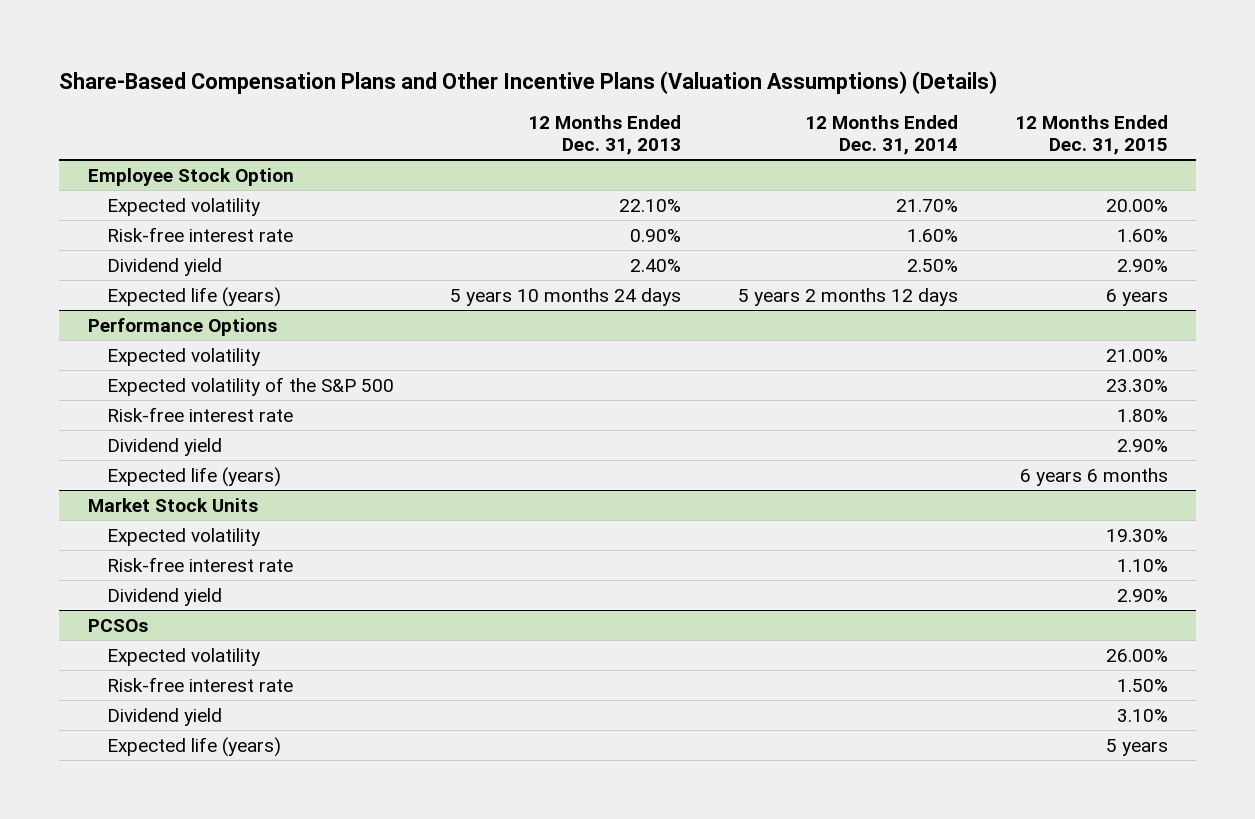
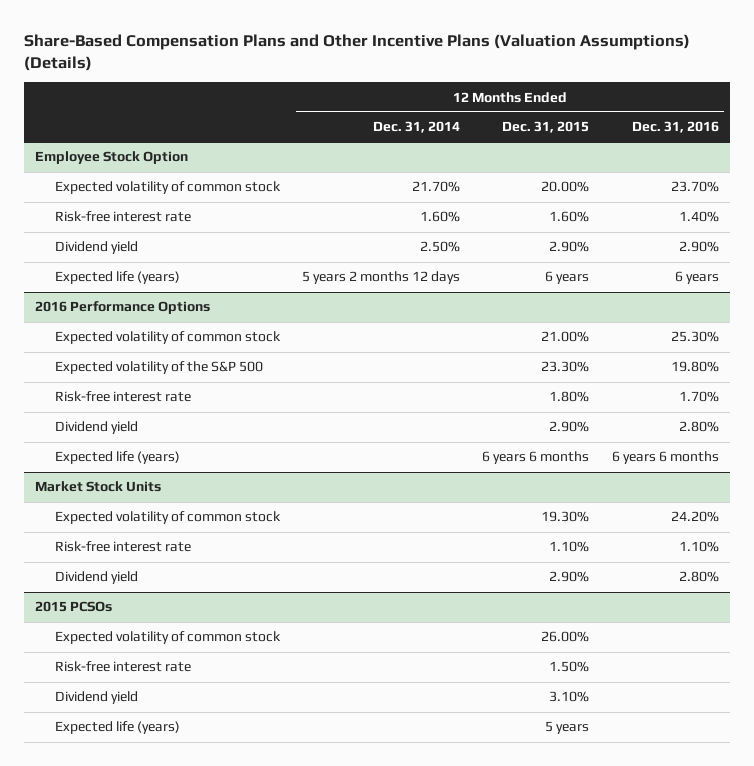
- | 12 Months Ended Dec. 31, 2013 | 12 Months Ended Dec. 31, 2014 | 12 Months Ended Dec. 31, 2015
+ | 12 Months Ended Dec. 31, 2014 | 12 Months Ended Dec. 31, 2015 | 12 Months Ended Dec. 31, 2016
@ Employee Stock Option
- Expected volatility | 22.10% | 21.70% | 20.00%
+ Expected volatility of common stock | 21.70% | 20.00% | 23.70%
- Performance Options
- Expected volatility | | | 21.00%
+ 2016 Performance Options
+ Expected volatility of common stock | | 21.00% | 25.30%
@ Market Stock Units
- Expected volatility | | | 19.30%
+ Expected volatility of common stock | | 19.30% | 24.20%
- PCSOs
- Expected volatility | | | 26.00%
+ 2015 PCSOs
+ Expected volatility of common stock | | 26.00% |

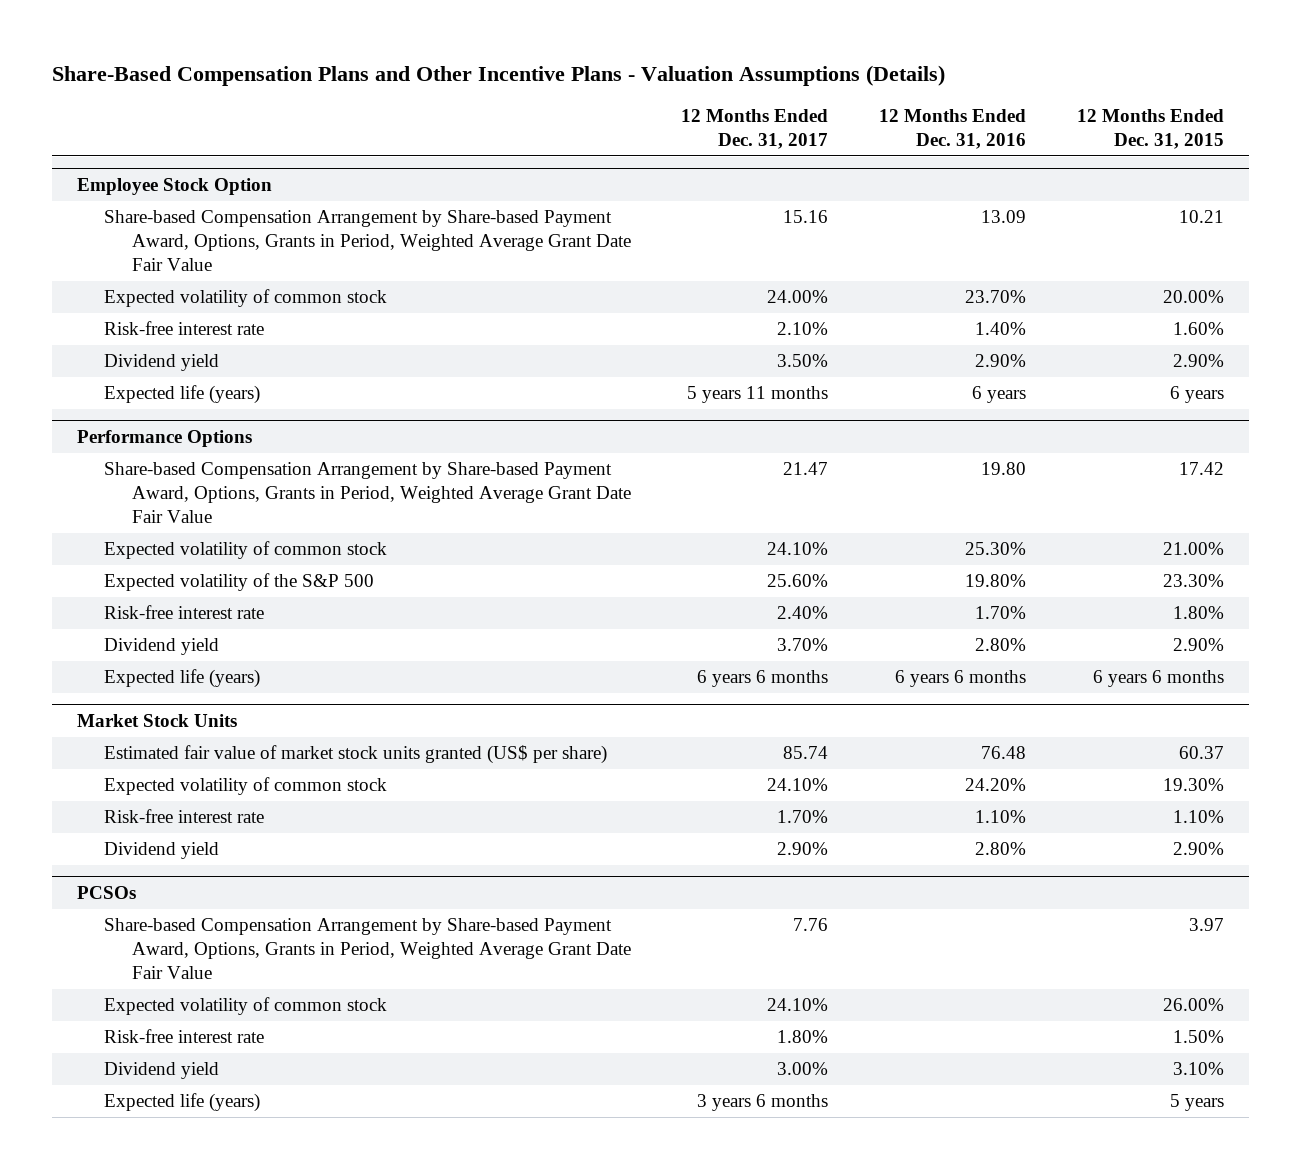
- Share-Based Compensation Plans and Other Incentive Plans (Valuation Assumptions) (Details)
+ Share-Based Compensation Plans and Other Incentive Plans - Valuation Assumptions (Details)
- | 12 Months Ended Dec. 31, 2014 | 12 Months Ended Dec. 31, 2015 | 12 Months Ended Dec. 31, 2016
+ | 12 Months Ended Dec. 31, 2017 | 12 Months Ended Dec. 31, 2016 | 12 Months Ended Dec. 31, 2015
@ Employee Stock Option
+ Share-based Compensation Arrangement by Share-based Payment Award, Options, Grants in Period, Weighted Average Grant Date Fair Value | 15.16 | 13.09 | 10.21
- 2016 Performance Options
+ Performance Options
+ Share-based Compensation Arrangement by Share-based Payment Award, Options, Grants in Period, Weighted Average Grant Date Fair Value | 21.47 | 19.80 | 17.42
@ Market Stock Units
+ Estimated fair value of market stock units granted (US$ per share) | 85.74 | 76.48 | 60.37
- 2015 PCSOs
+ PCSOs
+ Share-based Compensation Arrangement by Share-based Payment Award, Options, Grants in Period, Weighted Average Grant Date Fair Value | 7.76 | | 3.97

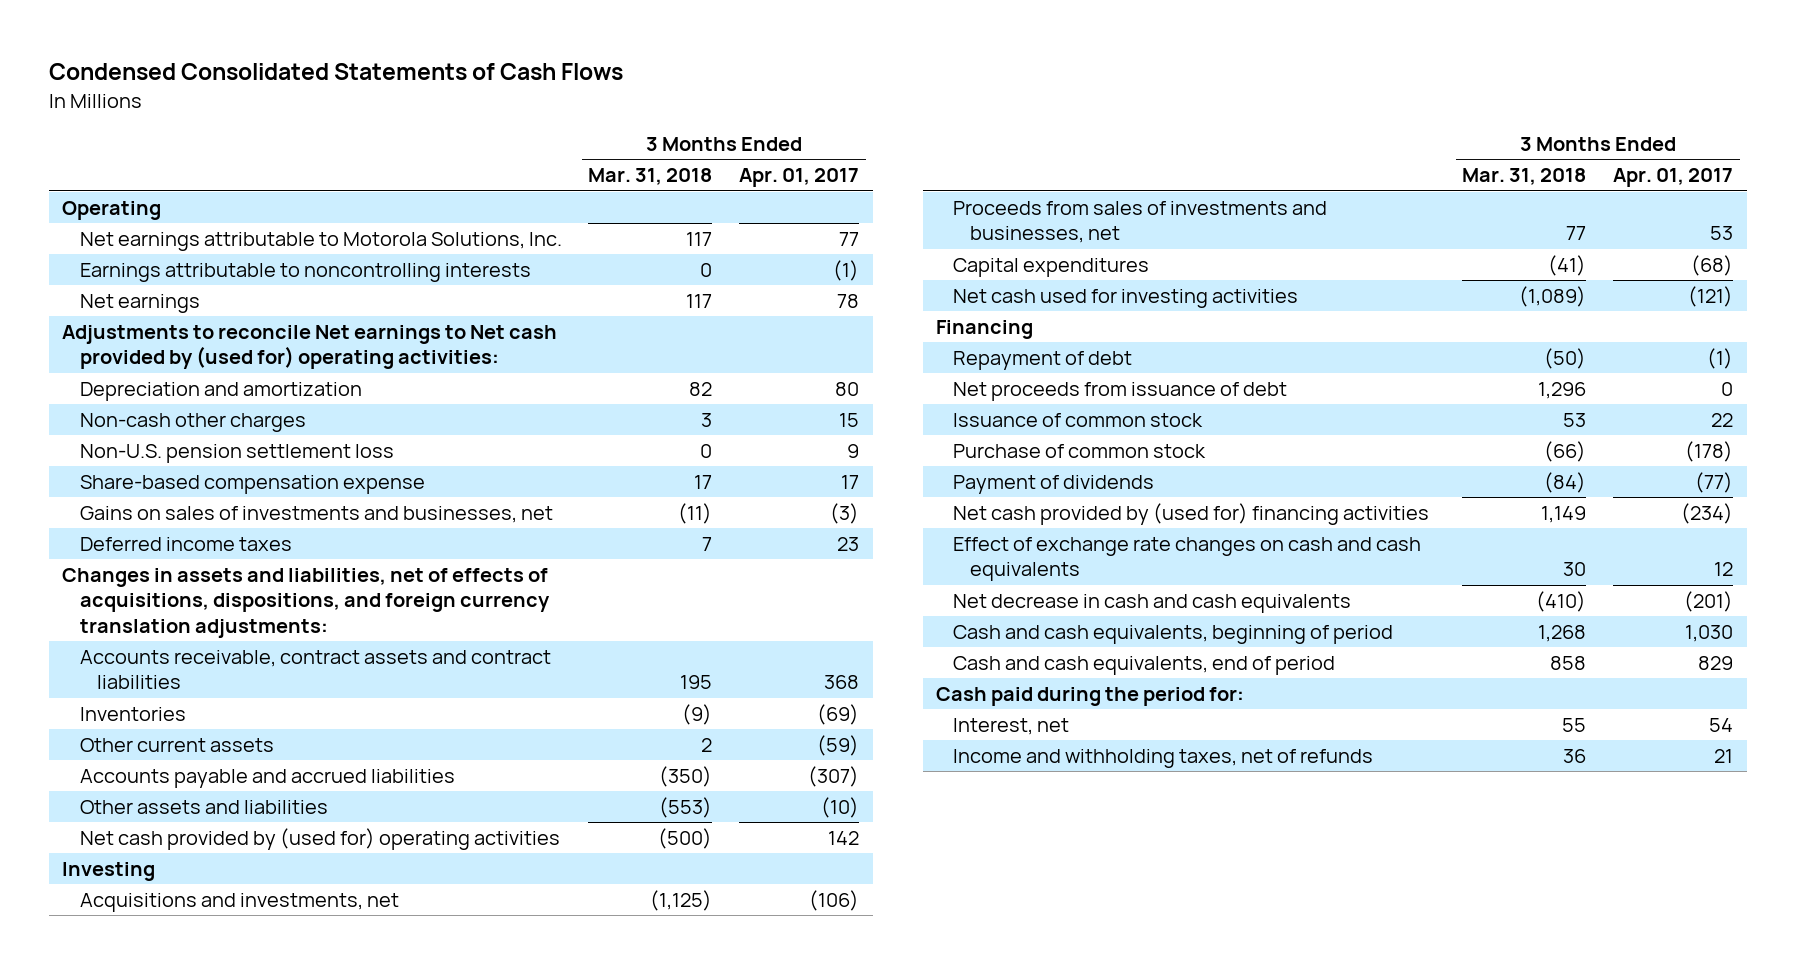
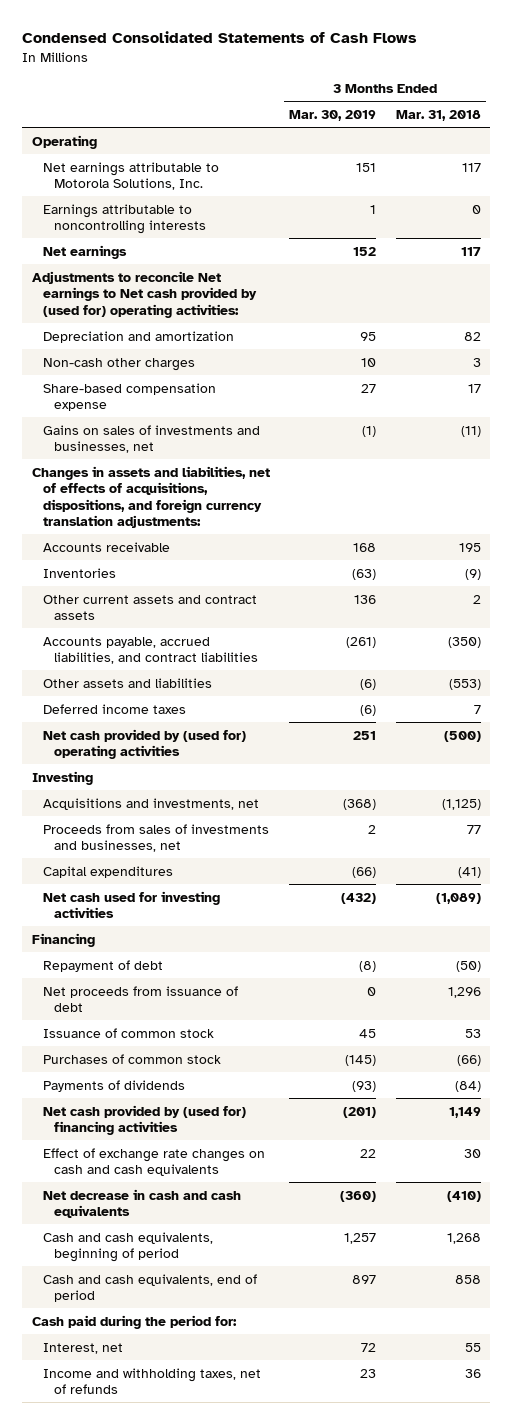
- | 3 Months Ended Mar. 31, 2018 | 3 Months Ended Apr. 01, 2017
+ | 3 Months Ended Mar. 30, 2019 | 3 Months Ended Mar. 31, 2018
- Non-U.S. pension settlement loss | 0 | 9
- Accounts receivable, contract assets and contract liabilities | 195 | 368
+ Accounts receivable | 168 | 195
- Other current assets | 2 | (59)
- Accounts payable and accrued liabilities | (350) | (307)
+ Other current assets and contract assets | 136 | 2
+ Accounts payable, accrued liabilities, and contract liabilities | (261) | (350)
moved down: Deferred income taxes | (6) | 7
- Purchase of common stock | (66) | (178)
- Payment of dividends | (84) | (77)
+ Purchases of common stock | (145) | (66)
+ Payments of dividends | (93) | (84)

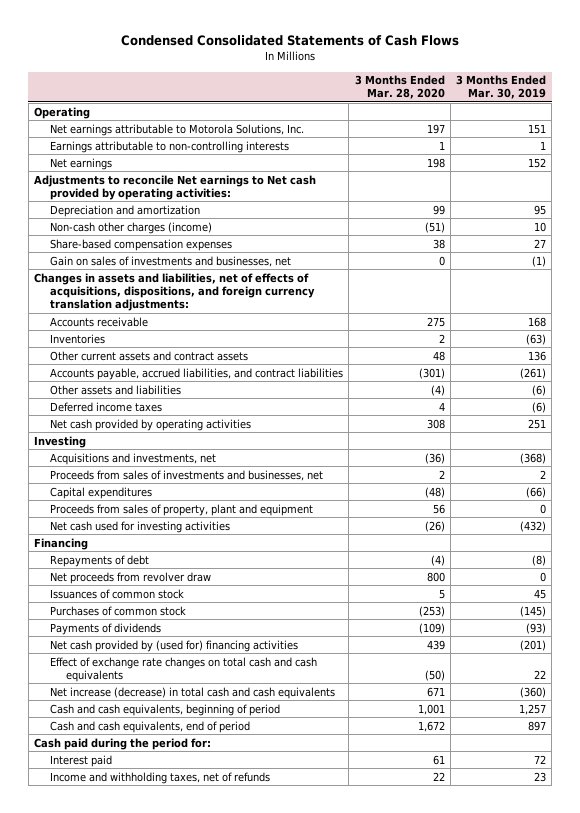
- | 3 Months Ended Mar. 30, 2019 | 3 Months Ended Mar. 31, 2018
+ | 3 Months Ended Mar. 28, 2020 | 3 Months Ended Mar. 30, 2019
- Earnings attributable to noncontrolling interests | 1 | 0
+ Earnings attributable to non-controlling interests | 1 | 1
- Adjustments to reconcile Net earnings to Net cash provided by (used for) operating activities:
+ Adjustments to reconcile Net earnings to Net cash provided by operating activities:
- Non-cash other charges | 10 | 3
- Share-based compensation expense | 27 | 17
- Gains on sales of investments and businesses, net | (1) | (11)
+ Non-cash other charges (income) | (51) | 10
+ Share-based compensation expenses | 38 | 27
+ Gain on sales of investments and businesses, net | 0 | (1)
- Net cash provided by (used for) operating activities | 251 | (500)
+ Net cash provided by operating activities | 308 | 251
+ Proceeds from sales of property, plant and equipment | 56 | 0
- Repayment of debt | (8) | (50)
- Net proceeds from issuance of debt | 0 | 1,296
- Issuance of common stock | 45 | 53
+ Repayments of debt | (4) | (8)
+ Net proceeds from revolver draw | 800 | 0
+ Issuances of common stock | 5 | 45
- Effect of exchange rate changes on cash and cash equivalents | 22 | 30
- Net decrease in cash and cash equivalents | (360) | (410)
+ Effect of exchange rate changes on total cash and cash equivalents | (50) | 22
+ Net increase (decrease) in total cash and cash equivalents | 671 | (360)
- Interest, net | 72 | 55
+ Interest paid | 61 | 72

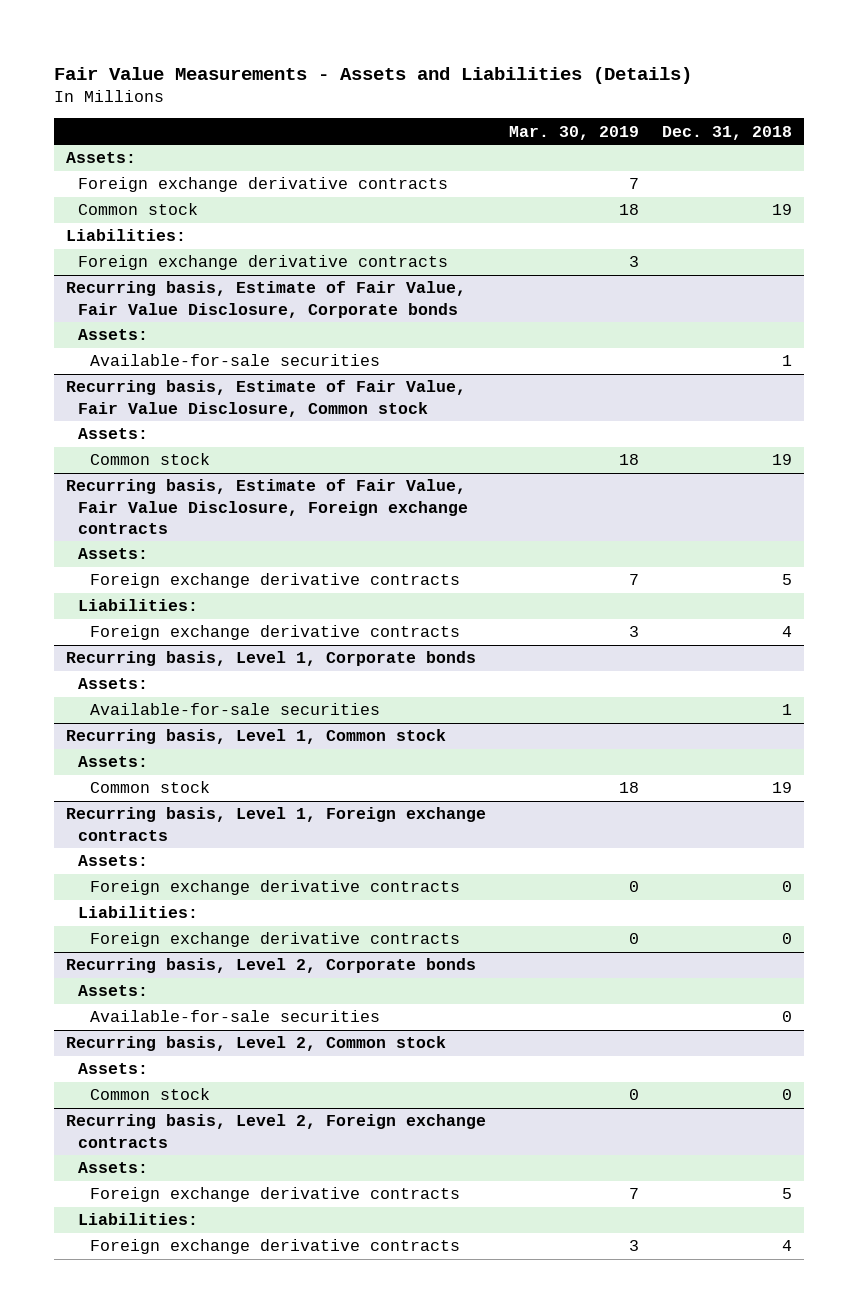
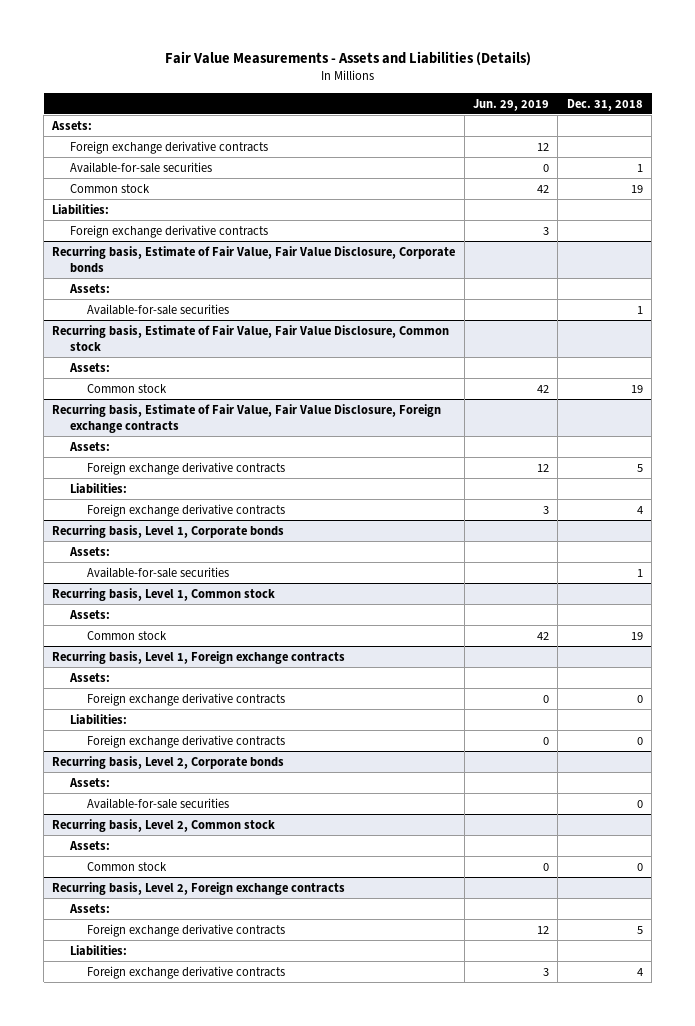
- | Mar. 30, 2019 | Dec. 31, 2018
+ | Jun. 29, 2019 | Dec. 31, 2018
+ Available-for-sale securities | 0 | 1

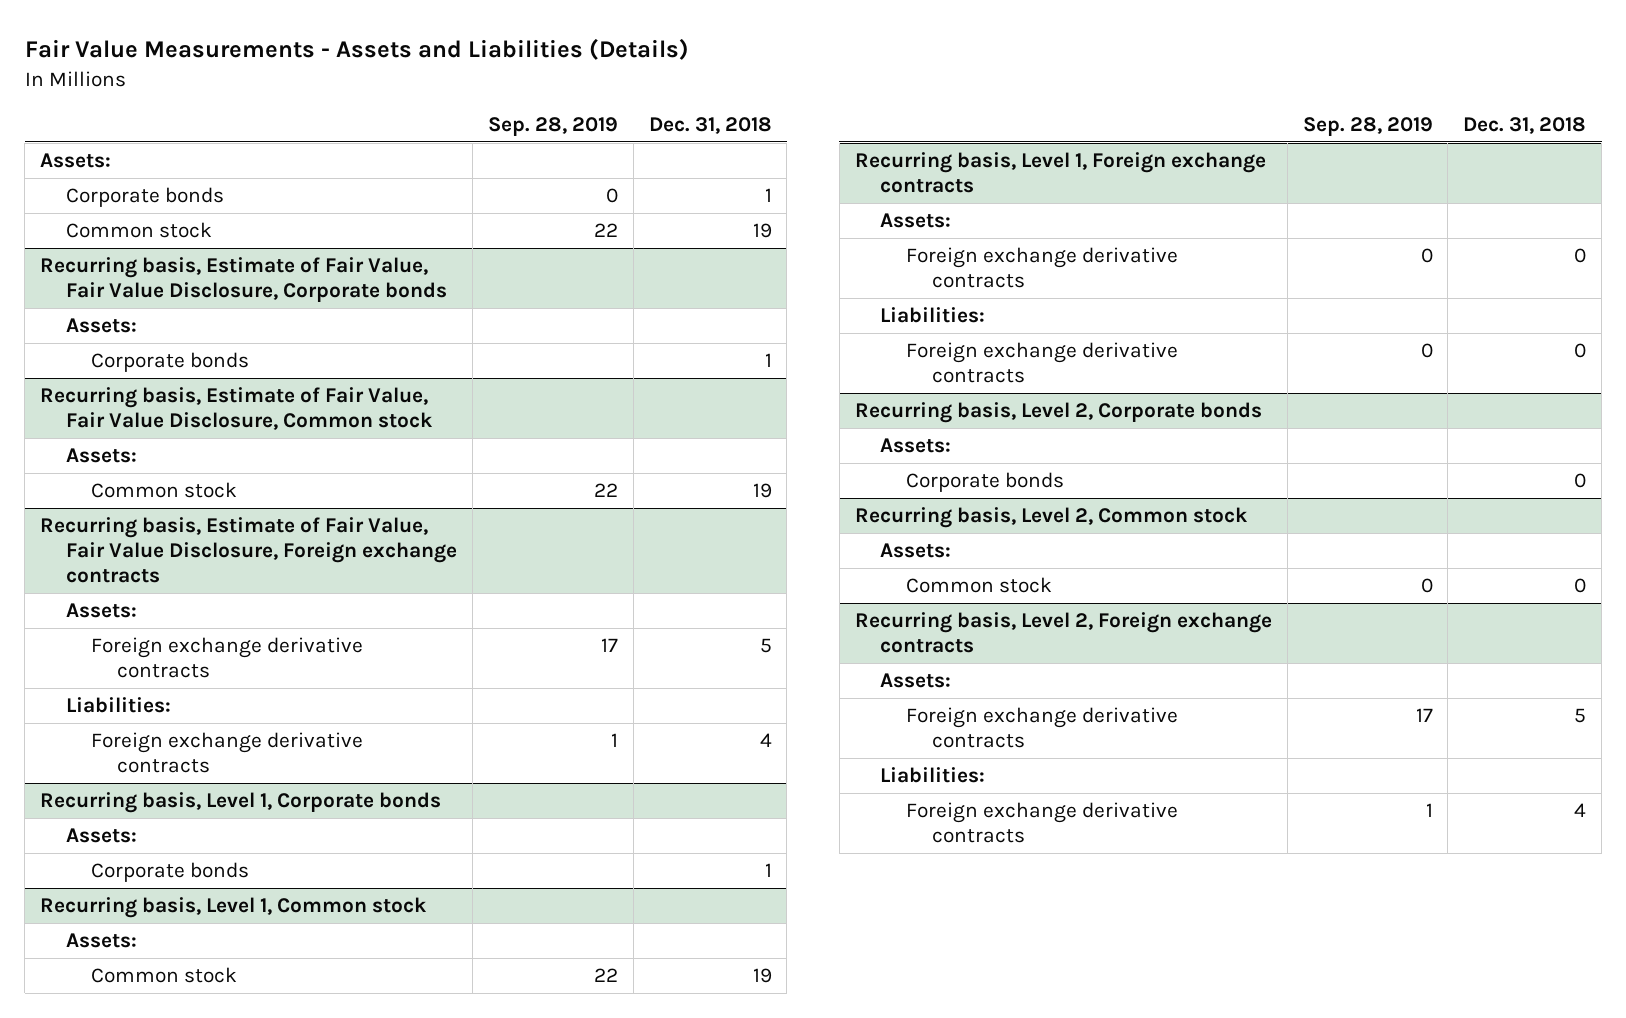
- | Jun. 29, 2019 | Dec. 31, 2018
+ | Sep. 28, 2019 | Dec. 31, 2018
- Foreign exchange derivative contracts | 12 |
- Available-for-sale securities | 0 | 1
+ Corporate bonds | 0 | 1
- Liabilities:
- Foreign exchange derivative contracts | 3 |
@ Recurring basis, Estimate of Fair Value, Fair Value Disclosure, Corporate bonds
- Available-for-sale securities | | 1
+ Corporate bonds | | 1
@ Recurring basis, Level 1, Corporate bonds
- Available-for-sale securities | | 1
+ Corporate bonds | | 1
@ Recurring basis, Level 2, Corporate bonds
- Available-for-sale securities | | 0
+ Corporate bonds | | 0

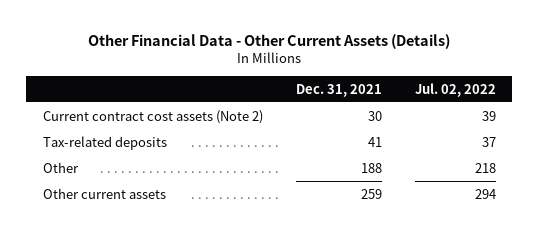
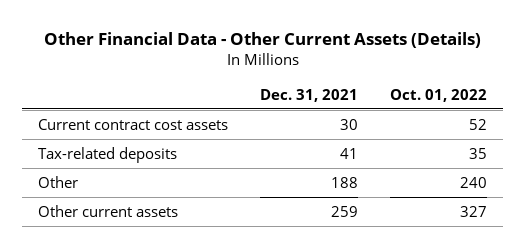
- | Dec. 31, 2021 | Jul. 02, 2022
+ | Dec. 31, 2021 | Oct. 01, 2022
- Current contract cost assets (Note 2) | 30 | 39
+ Current contract cost assets | 30 | 52

